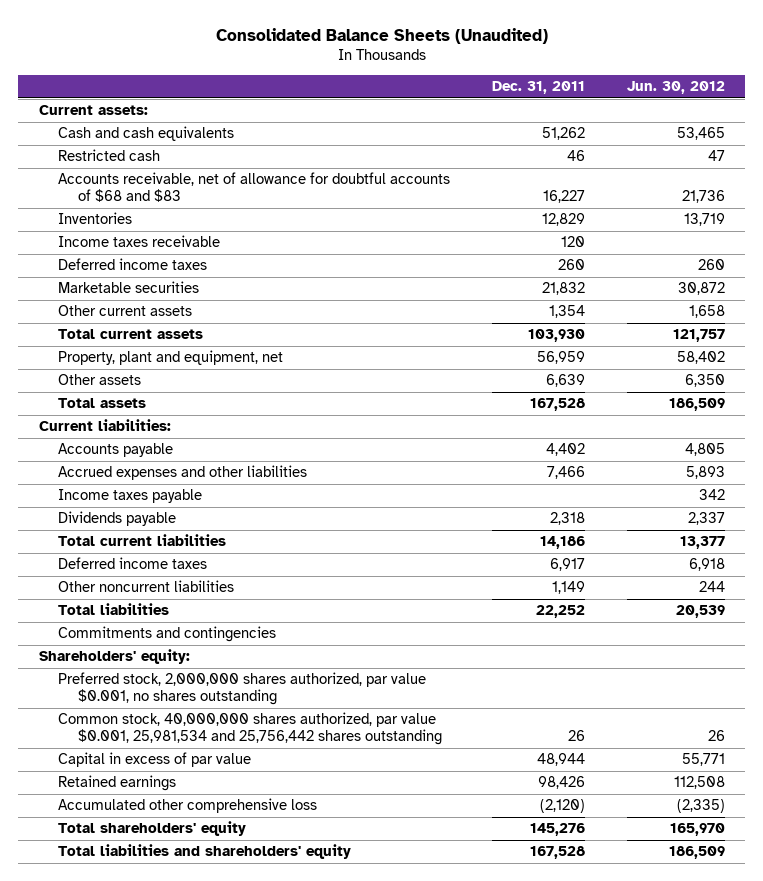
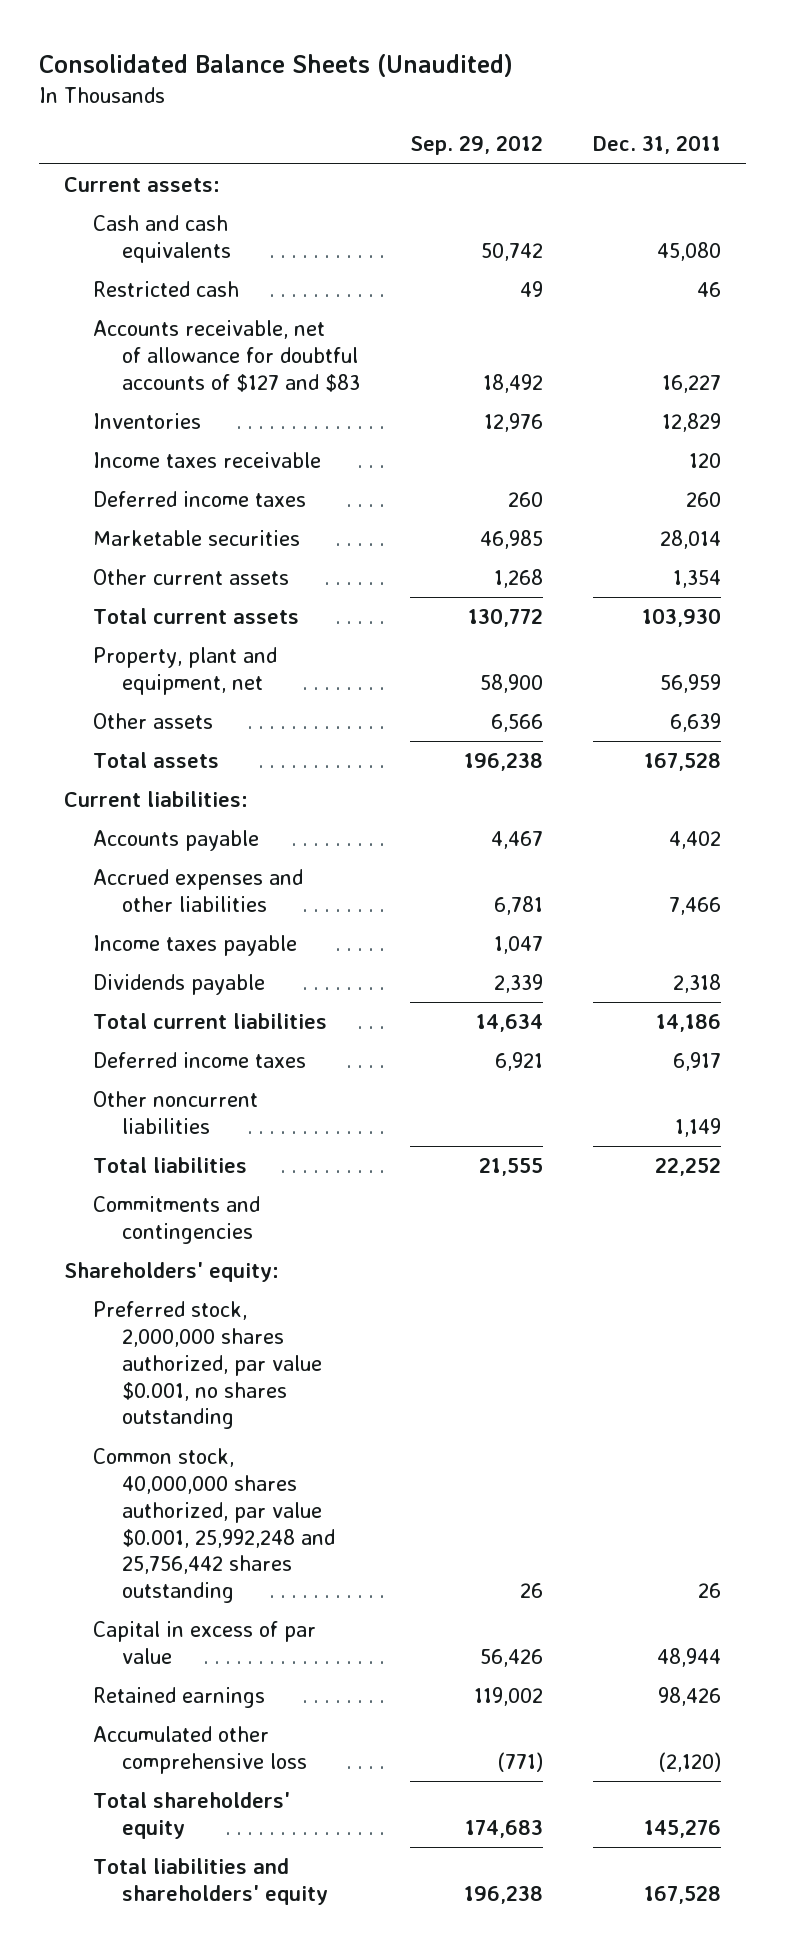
- | Dec. 31, 2011 | Jun. 30, 2012
+ | Sep. 29, 2012 | Dec. 31, 2011
- Cash and cash equivalents | 51,262 | 53,465
+ Cash and cash equivalents | 50,742 | 45,080
- Accounts receivable, net of allowance for doubtful accounts of $68 and $83 | 16,227 | 21,736
+ Accounts receivable, net of allowance for doubtful accounts of $127 and $83 | 18,492 | 16,227
- Marketable securities | 21,832 | 30,872
+ Marketable securities | 46,985 | 28,014
- Common stock, 40,000,000 shares authorized, par value $0.001, 25,981,534 and 25,756,442 shares outstanding | 26 | 26
+ Common stock, 40,000,000 shares authorized, par value $0.001, 25,992,248 and 25,756,442 shares outstanding | 26 | 26

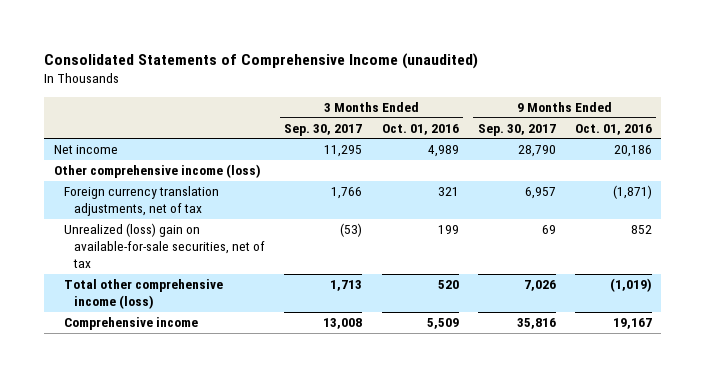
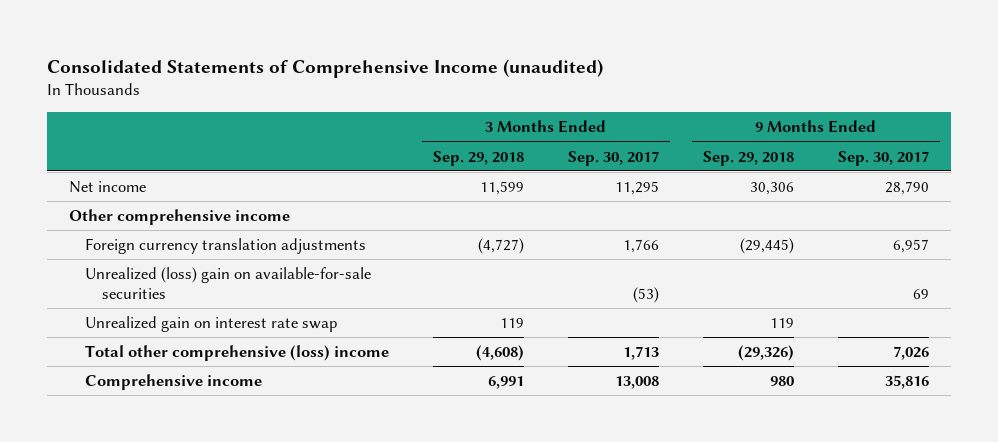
- | 3 Months Ended Sep. 30, 2017 | 3 Months Ended Oct. 01, 2016 | 9 Months Ended Sep. 30, 2017 | 9 Months Ended Oct. 01, 2016
+ | 3 Months Ended Sep. 29, 2018 | 3 Months Ended Sep. 30, 2017 | 9 Months Ended Sep. 29, 2018 | 9 Months Ended Sep. 30, 2017
- Other comprehensive income (loss)
- Foreign currency translation adjustments, net of tax | 1,766 | 321 | 6,957 | (1,871)
- Unrealized (loss) gain on available-for-sale securities, net of tax | (53) | 199 | 69 | 852
- Total other comprehensive income (loss) | 1,713 | 520 | 7,026 | (1,019)
+ Other comprehensive income
+ Foreign currency translation adjustments | (4,727) | 1,766 | (29,445) | 6,957
+ Unrealized (loss) gain on available-for-sale securities | | (53) | | 69
+ Unrealized gain on interest rate swap | 119 | | 119 |
+ Total other comprehensive (loss) income | (4,608) | 1,713 | (29,326) | 7,026

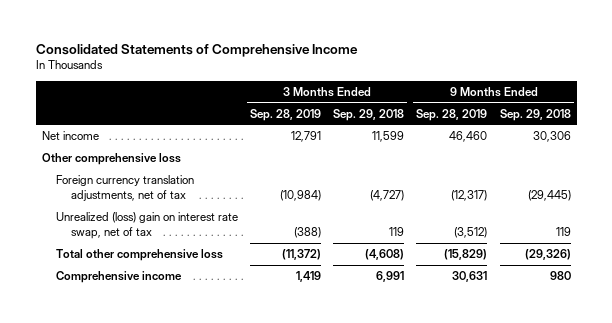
- Consolidated Statements of Comprehensive Income (unaudited)
+ Consolidated Statements of Comprehensive Income
- | 3 Months Ended Sep. 29, 2018 | 3 Months Ended Sep. 30, 2017 | 9 Months Ended Sep. 29, 2018 | 9 Months Ended Sep. 30, 2017
+ | 3 Months Ended Sep. 28, 2019 | 3 Months Ended Sep. 29, 2018 | 9 Months Ended Sep. 28, 2019 | 9 Months Ended Sep. 29, 2018
- Other comprehensive income
- Foreign currency translation adjustments | (4,727) | 1,766 | (29,445) | 6,957
- Unrealized (loss) gain on available-for-sale securities | | (53) | | 69
- Unrealized gain on interest rate swap | 119 | | 119 |
- Total other comprehensive (loss) income | (4,608) | 1,713 | (29,326) | 7,026
+ Other comprehensive loss
+ Foreign currency translation adjustments, net of tax | (10,984) | (4,727) | (12,317) | (29,445)
+ Unrealized (loss) gain on interest rate swap, net of tax | (388) | 119 | (3,512) | 119
+ Total other comprehensive loss | (11,372) | (4,608) | (15,829) | (29,326)

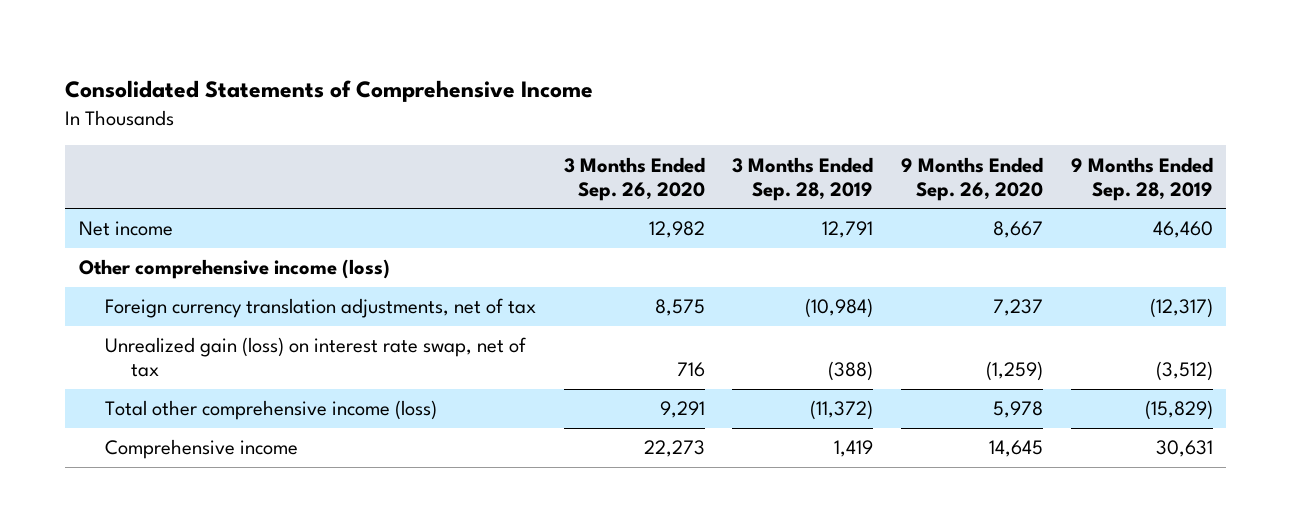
- | 3 Months Ended Sep. 28, 2019 | 3 Months Ended Sep. 29, 2018 | 9 Months Ended Sep. 28, 2019 | 9 Months Ended Sep. 29, 2018
+ | 3 Months Ended Sep. 26, 2020 | 3 Months Ended Sep. 28, 2019 | 9 Months Ended Sep. 26, 2020 | 9 Months Ended Sep. 28, 2019
- Other comprehensive loss
+ Other comprehensive income (loss)
- Unrealized (loss) gain on interest rate swap, net of tax | (388) | 119 | (3,512) | 119
- Total other comprehensive loss | (11,372) | (4,608) | (15,829) | (29,326)
+ Unrealized gain (loss) on interest rate swap, net of tax | 716 | (388) | (1,259) | (3,512)
+ Total other comprehensive income (loss) | 9,291 | (11,372) | 5,978 | (15,829)

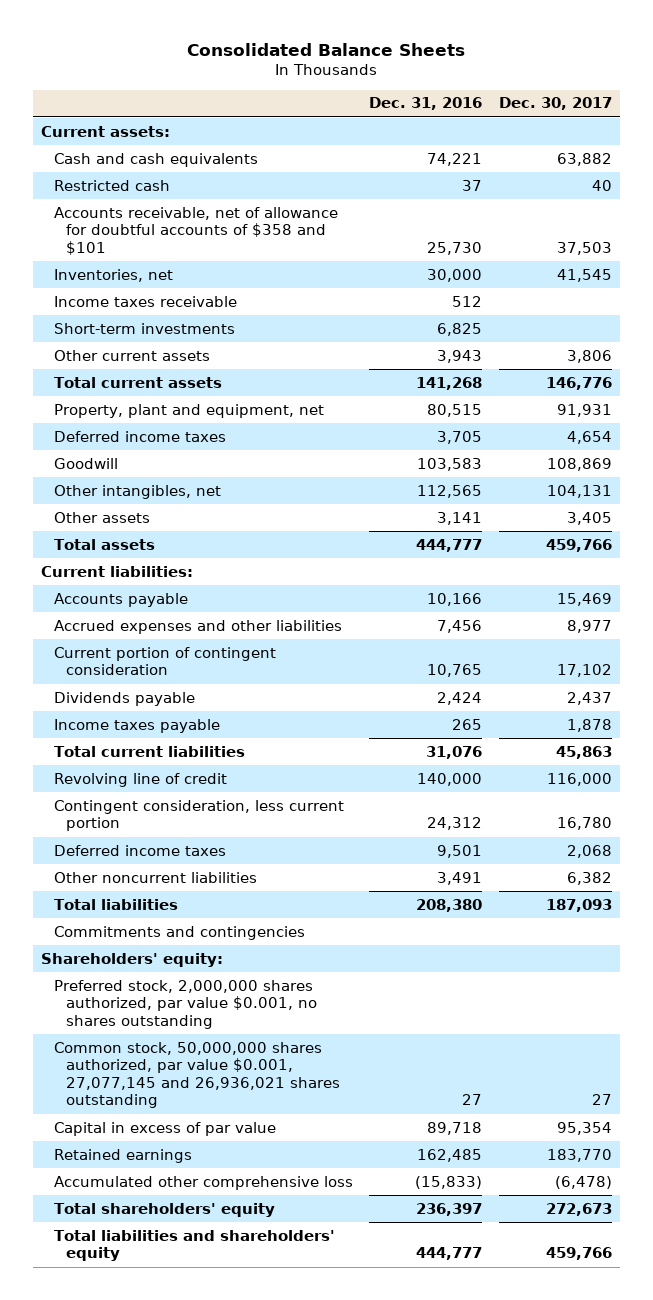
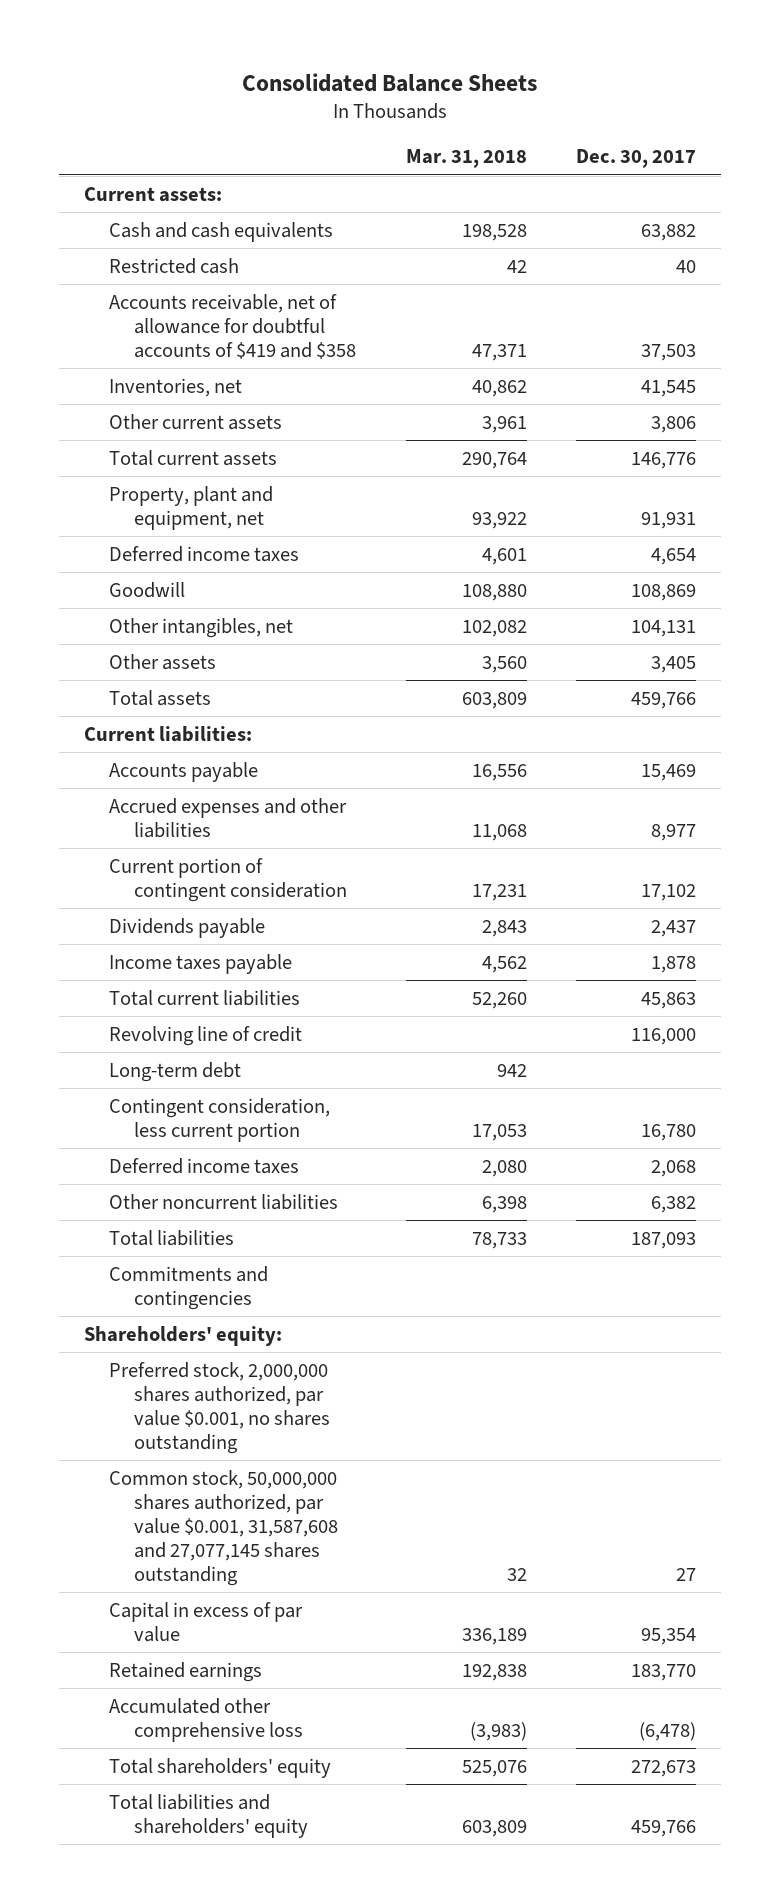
- | Dec. 31, 2016 | Dec. 30, 2017
+ | Mar. 31, 2018 | Dec. 30, 2017
- Accounts receivable, net of allowance for doubtful accounts of $358 and $101 | 25,730 | 37,503
+ Accounts receivable, net of allowance for doubtful accounts of $419 and $358 | 47,371 | 37,503
- Income taxes receivable | 512 |
- Short-term investments | 6,825 |
+ Long-term debt | 942 |
- Common stock, 50,000,000 shares authorized, par value $0.001, 27,077,145 and 26,936,021 shares outstanding | 27 | 27
+ Common stock, 50,000,000 shares authorized, par value $0.001, 31,587,608 and 27,077,145 shares outstanding | 32 | 27

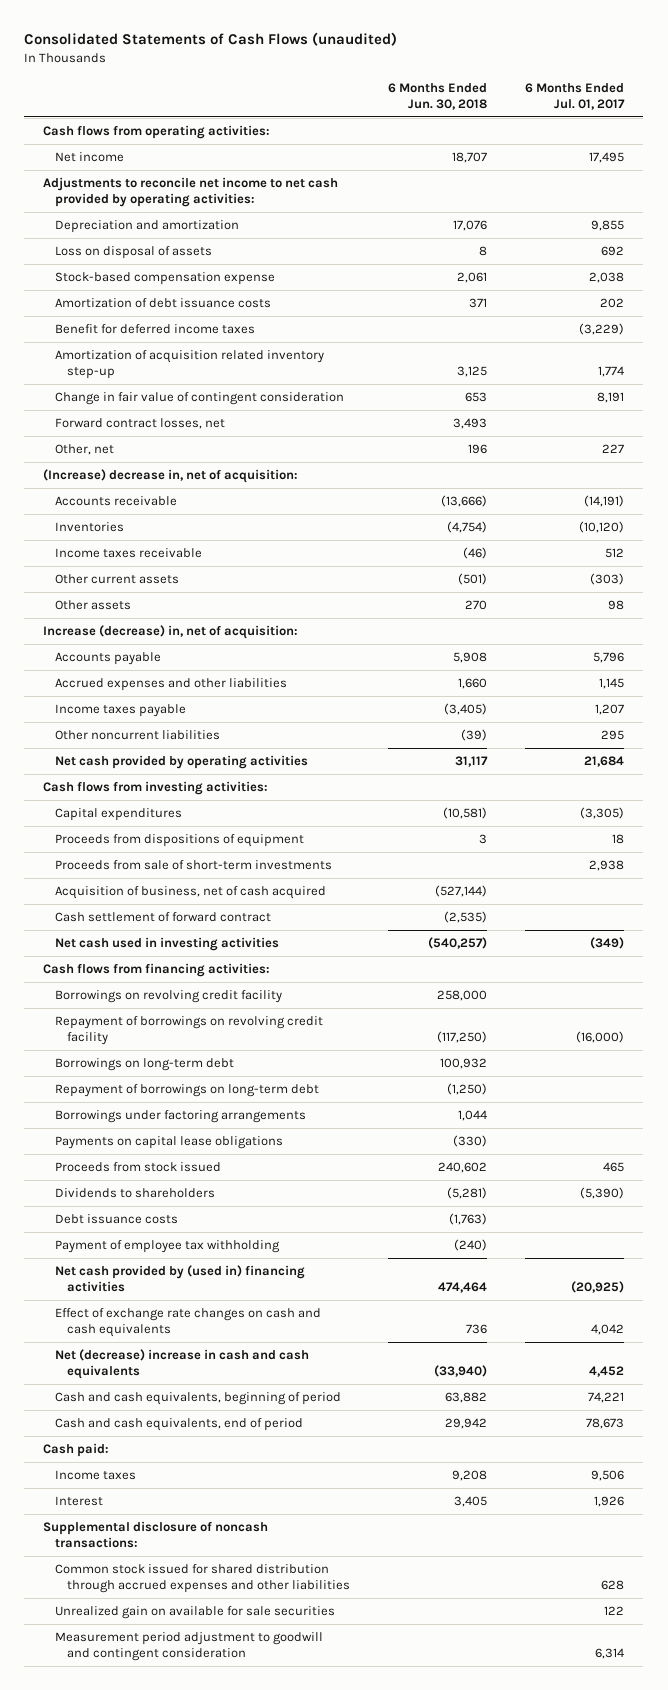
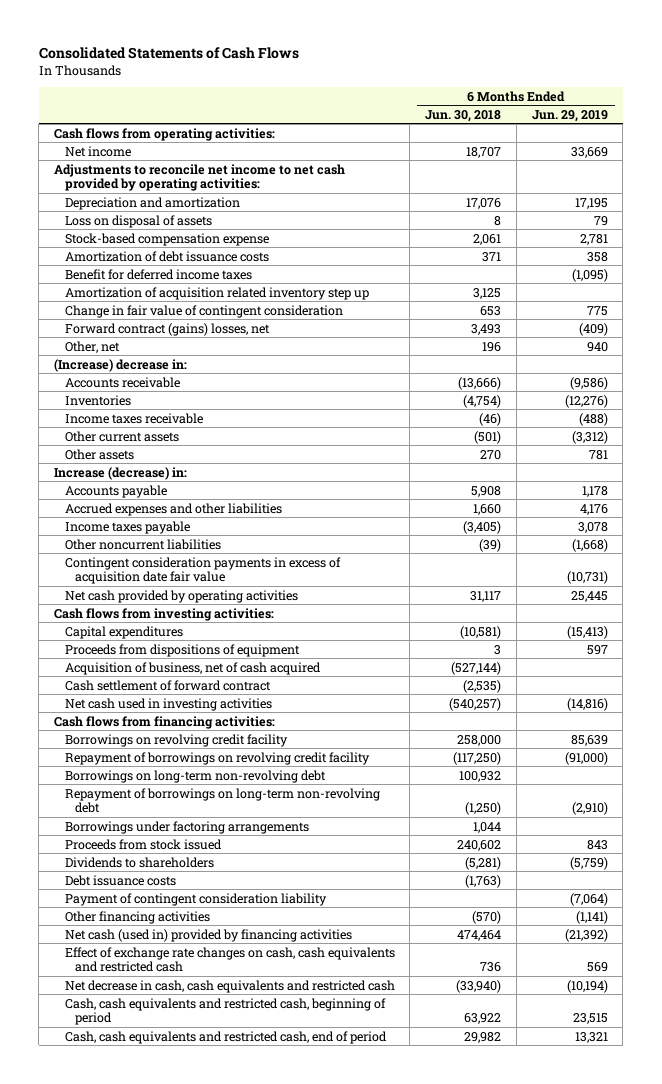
- Consolidated Statements of Cash Flows (unaudited)
+ Consolidated Statements of Cash Flows
- | 6 Months Ended Jun. 30, 2018 | 6 Months Ended Jul. 01, 2017
+ | 6 Months Ended Jun. 30, 2018 | 6 Months Ended Jun. 29, 2019
- Amortization of acquisition related inventory step-up | 3,125 | 1,774
+ Amortization of acquisition related inventory step up | 3,125 |
- Forward contract losses, net | 3,493 |
+ Forward contract (gains) losses, net | 3,493 | (409)
- (Increase) decrease in, net of acquisition:
+ (Increase) decrease in:
- Increase (decrease) in, net of acquisition:
+ Increase (decrease) in:
+ Contingent consideration payments in excess of acquisition date fair value | | (10,731)
- Proceeds from sale of short-term investments | | 2,938
- Borrowings on long-term debt | 100,932 |
- Repayment of borrowings on long-term debt | (1,250) |
+ Borrowings on long-term non-revolving debt | 100,932 |
+ Repayment of borrowings on long-term non-revolving debt | (1,250) | (2,910)
- Payments on capital lease obligations | (330) |
- Payment of employee tax withholding | (240) |
- Net cash provided by (used in) financing activities | 474,464 | (20,925)
- Effect of exchange rate changes on cash and cash equivalents | 736 | 4,042
- Net (decrease) increase in cash and cash equivalents | (33,940) | 4,452
- Cash and cash equivalents, beginning of period | 63,882 | 74,221
- Cash and cash equivalents, end of period | 29,942 | 78,673
- Cash paid:
- Income taxes | 9,208 | 9,506
- Interest | 3,405 | 1,926
- Supplemental disclosure of noncash transactions:
- Common stock issued for shared distribution through accrued expenses and other liabilities | | 628
- Unrealized gain on available for sale securities | | 122
- Measurement period adjustment to goodwill and contingent consideration | | 6,314
+ Payment of contingent consideration liability | | (7,064)
+ Other financing activities | (570) | (1,141)
+ Net cash (used in) provided by financing activities | 474,464 | (21,392)
+ Effect of exchange rate changes on cash, cash equivalents and restricted cash | 736 | 569
+ Net decrease in cash, cash equivalents and restricted cash | (33,940) | (10,194)
+ Cash, cash equivalents and restricted cash, beginning of period | 63,922 | 23,515
+ Cash, cash equivalents and restricted cash, end of period | 29,982 | 13,321

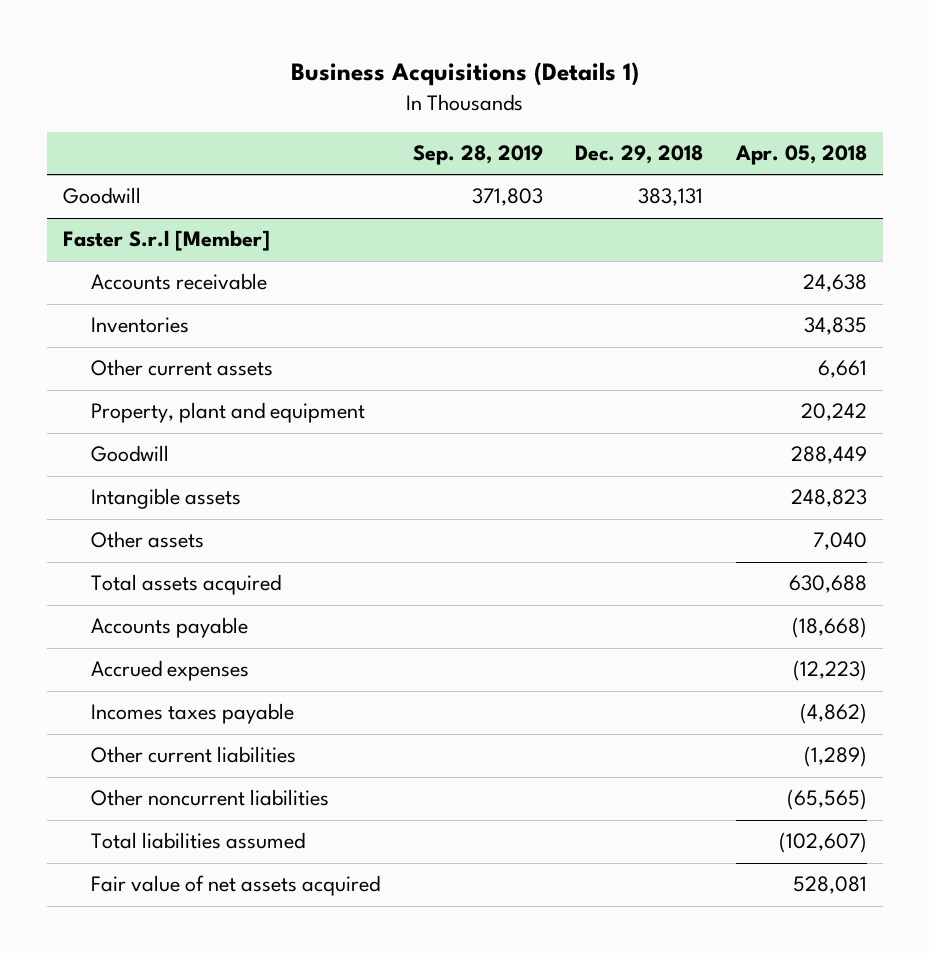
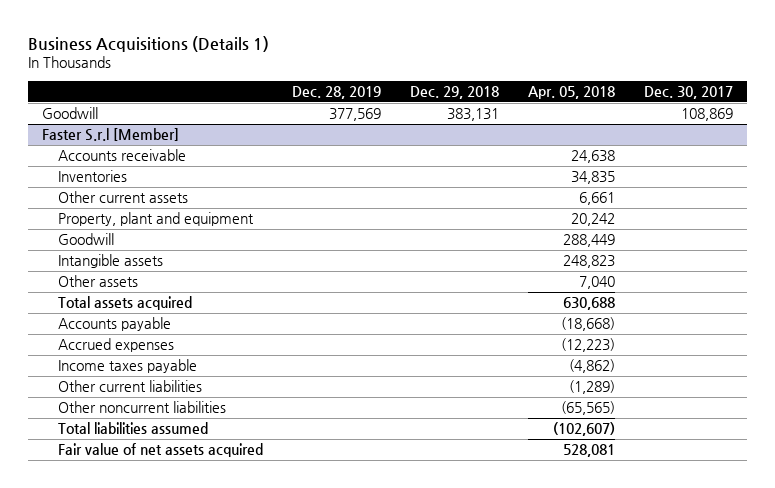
- | Sep. 28, 2019 | Dec. 29, 2018 | Apr. 05, 2018
+ | Dec. 28, 2019 | Dec. 29, 2018 | Apr. 05, 2018 | Dec. 30, 2017
@ Faster S.r.l [Member]
- Incomes taxes payable | | | (4,862)
+ Income taxes payable | | | (4,862) |

